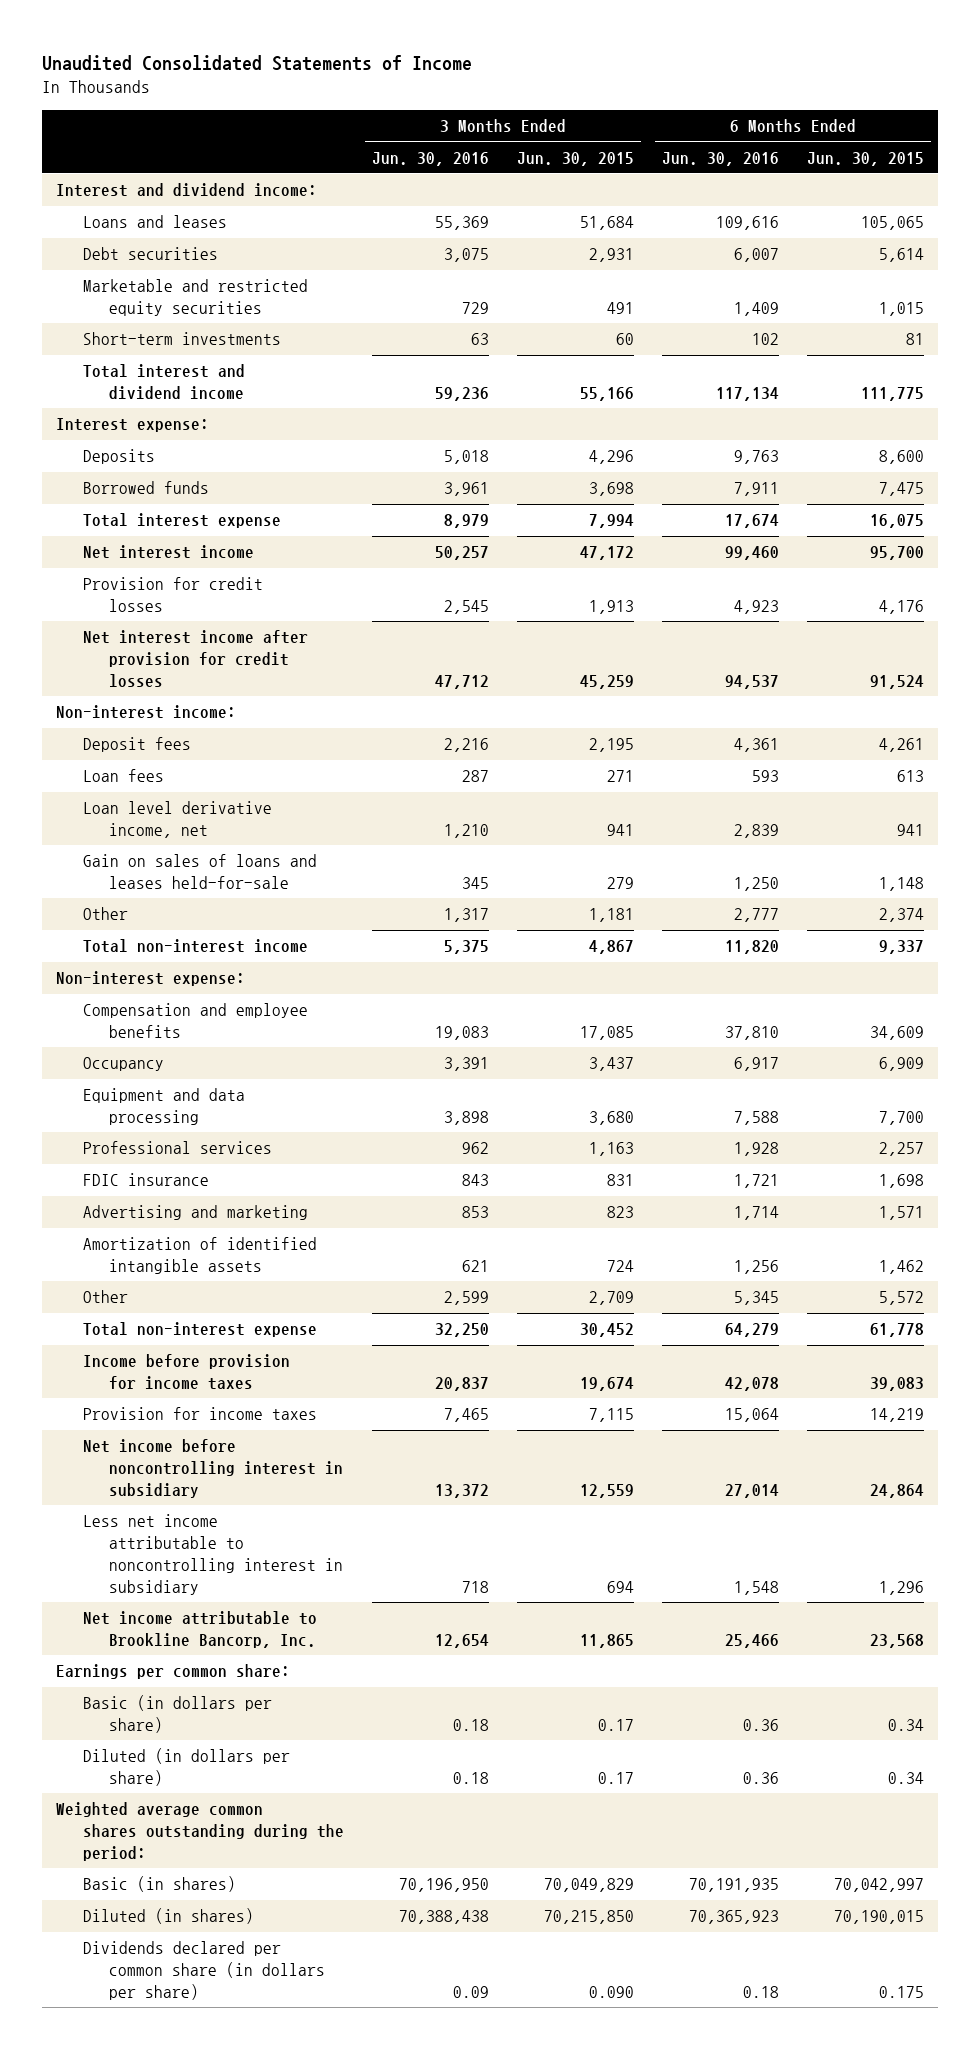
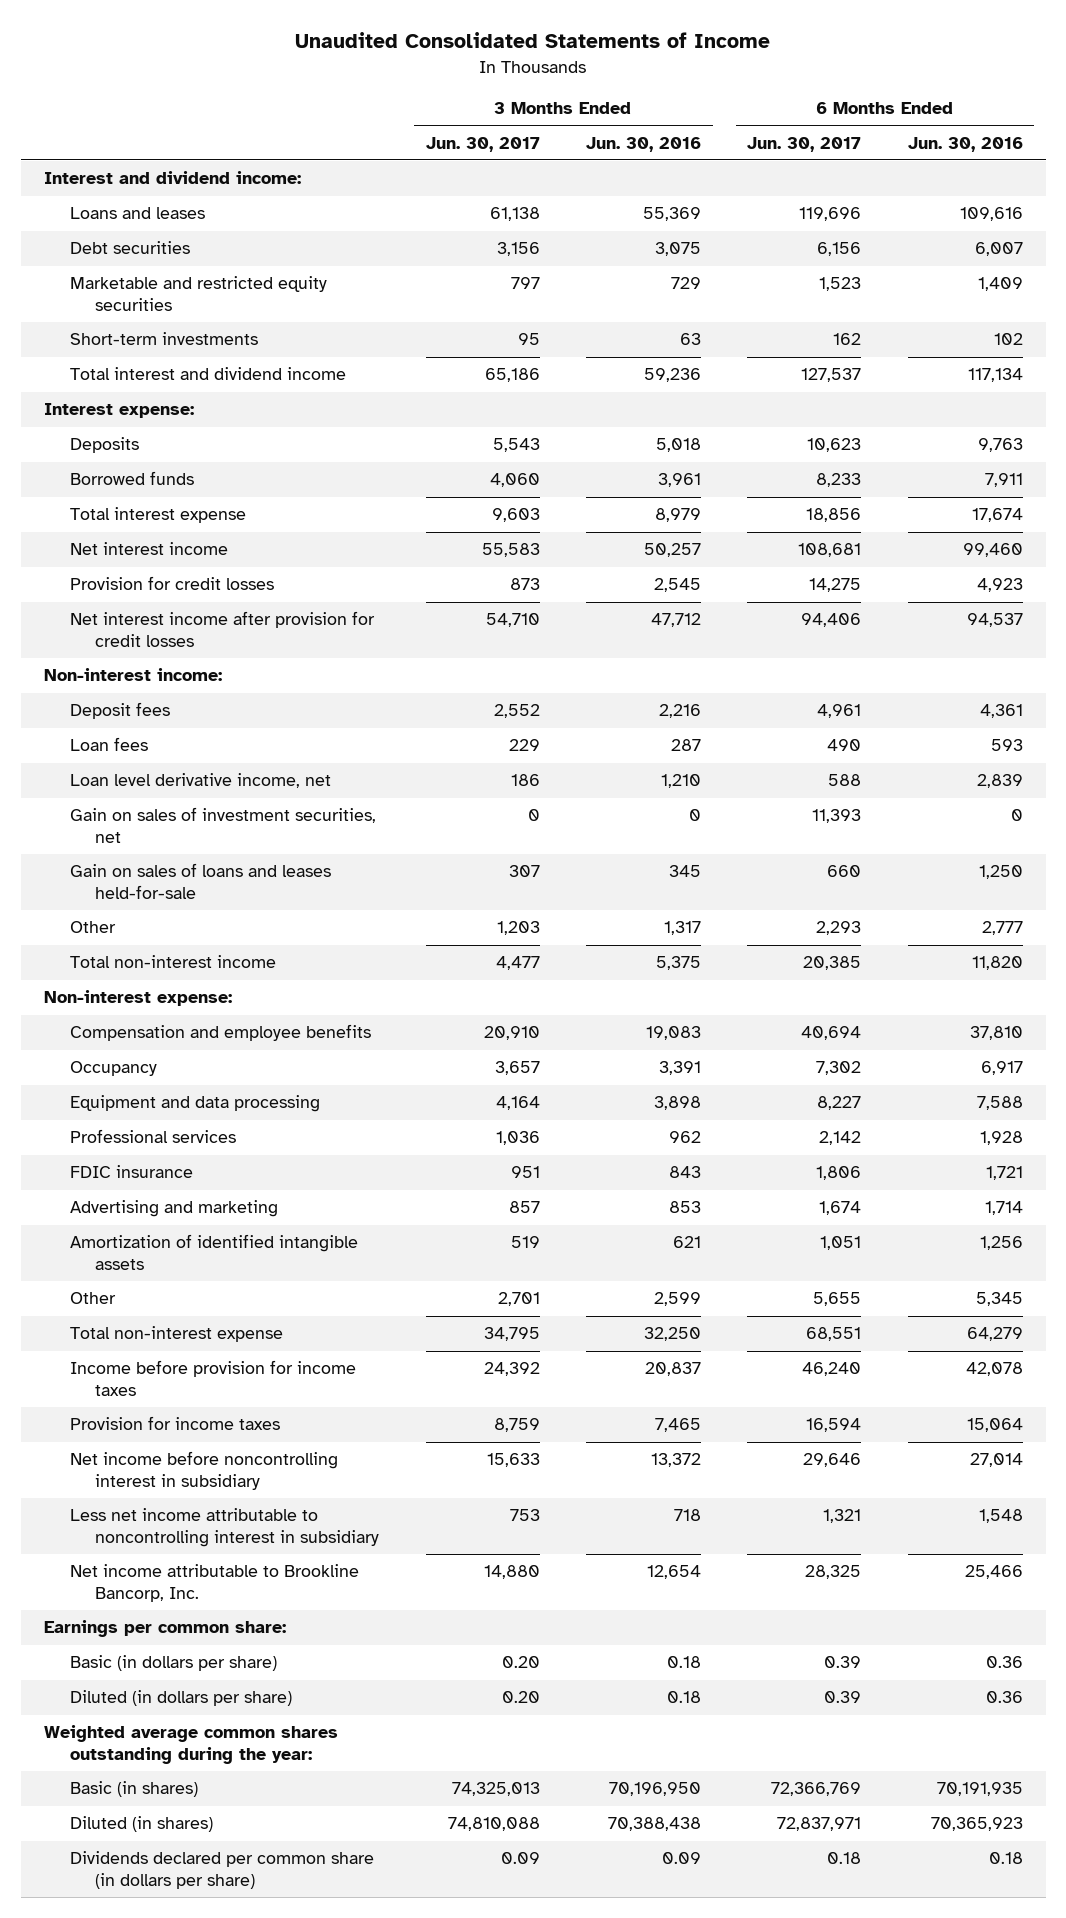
- | 3 Months Ended Jun. 30, 2016 | 3 Months Ended Jun. 30, 2015 | 6 Months Ended Jun. 30, 2016 | 6 Months Ended Jun. 30, 2015
+ | 3 Months Ended Jun. 30, 2017 | 3 Months Ended Jun. 30, 2016 | 6 Months Ended Jun. 30, 2017 | 6 Months Ended Jun. 30, 2016
+ Gain on sales of investment securities, net | 0 | 0 | 11,393 | 0
- Weighted average common shares outstanding during the period:
+ Weighted average common shares outstanding during the year:

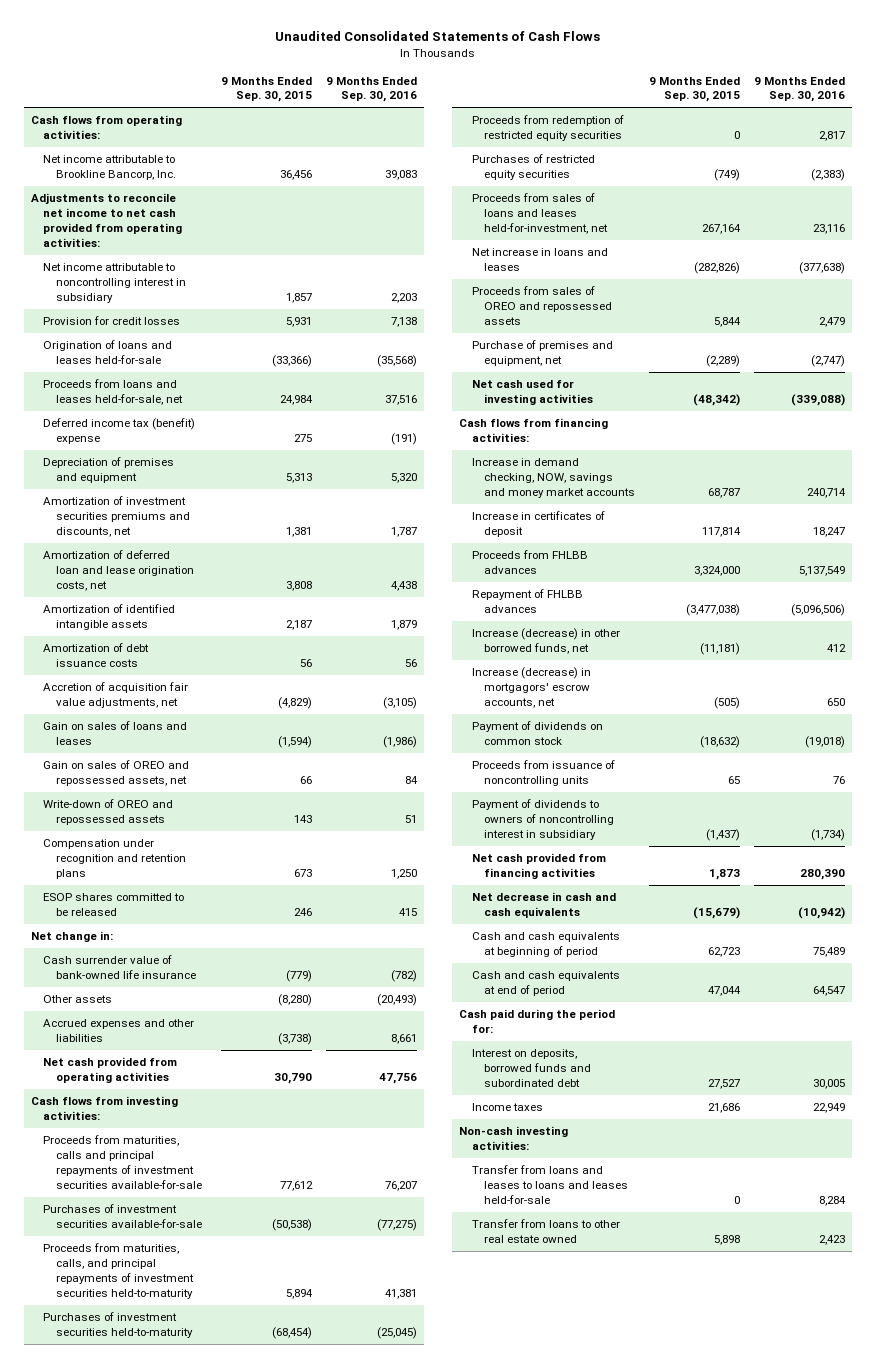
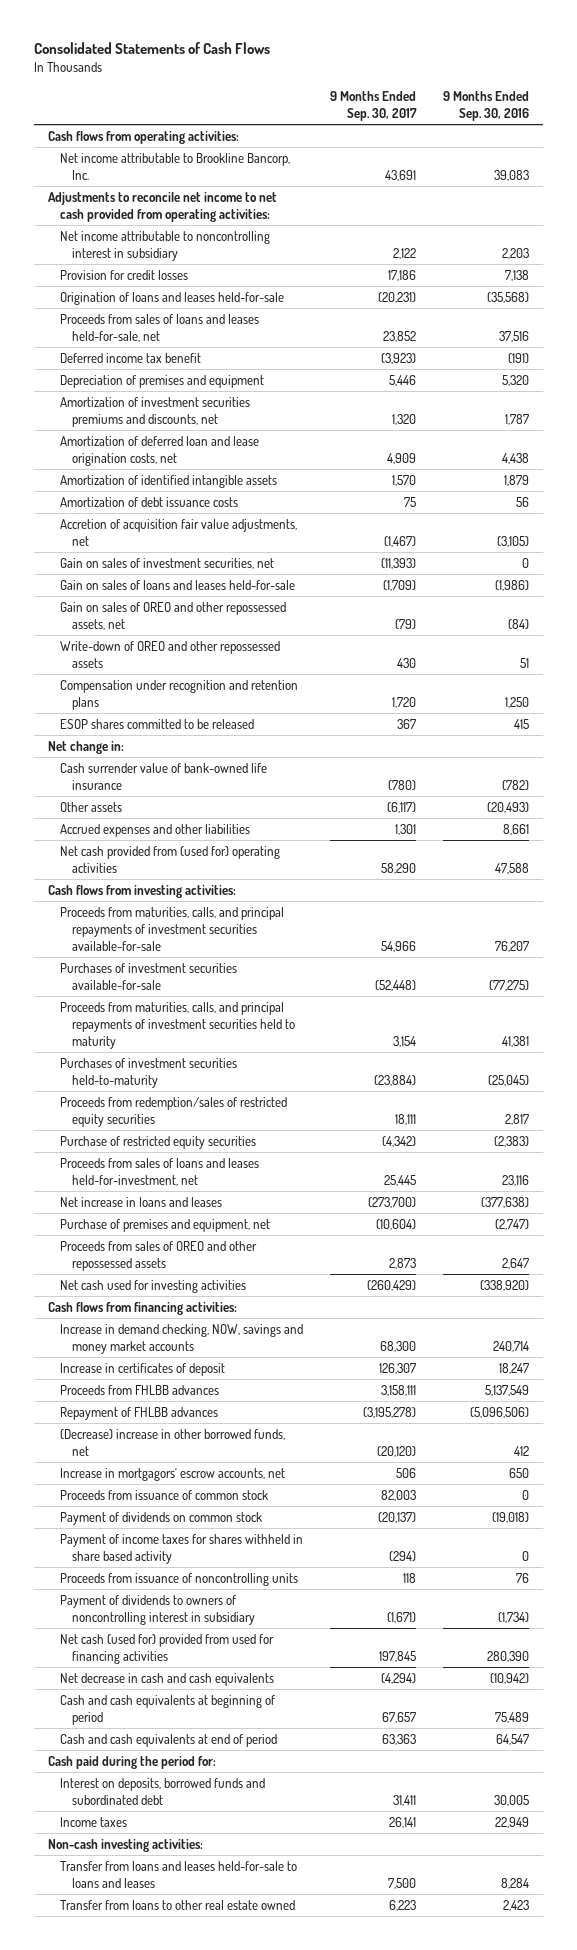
- Unaudited Consolidated Statements of Cash Flows
+ Consolidated Statements of Cash Flows
- | 9 Months Ended Sep. 30, 2015 | 9 Months Ended Sep. 30, 2016
+ | 9 Months Ended Sep. 30, 2017 | 9 Months Ended Sep. 30, 2016
- Proceeds from loans and leases held-for-sale, net | 24,984 | 37,516
- Deferred income tax (benefit) expense | 275 | (191)
+ Proceeds from sales of loans and leases held-for-sale, net | 23,852 | 37,516
+ Deferred income tax benefit | (3,923) | (191)
- Gain on sales of loans and leases | (1,594) | (1,986)
- Gain on sales of OREO and repossessed assets, net | 66 | 84
- Write-down of OREO and repossessed assets | 143 | 51
+ Gain on sales of investment securities, net | (11,393) | 0
+ Gain on sales of loans and leases held-for-sale | (1,709) | (1,986)
+ Gain on sales of OREO and other repossessed assets, net | (79) | (84)
+ Write-down of OREO and other repossessed assets | 430 | 51
- Net cash provided from operating activities | 30,790 | 47,756
+ Net cash provided from (used for) operating activities | 58,290 | 47,588
- Proceeds from maturities, calls and principal repayments of investment securities available-for-sale | 77,612 | 76,207
+ Proceeds from maturities, calls, and principal repayments of investment securities available-for-sale | 54,966 | 76,207
- Proceeds from maturities, calls, and principal repayments of investment securities held-to-maturity | 5,894 | 41,381
+ Proceeds from maturities, calls, and principal repayments of investment securities held to maturity | 3,154 | 41,381
- Proceeds from redemption of restricted equity securities | 0 | 2,817
- Purchases of restricted equity securities | (749) | (2,383)
+ Proceeds from redemption/sales of restricted equity securities | 18,111 | 2,817
+ Purchase of restricted equity securities | (4,342) | (2,383)
- Proceeds from sales of OREO and repossessed assets | 5,844 | 2,479
- Net cash used for investing activities | (48,342) | (339,088)
+ Proceeds from sales of OREO and other repossessed assets | 2,873 | 2,647
+ Net cash used for investing activities | (260,429) | (338,920)
- Increase (decrease) in other borrowed funds, net | (11,181) | 412
- Increase (decrease) in mortgagors' escrow accounts, net | (505) | 650
+ (Decrease) increase in other borrowed funds, net | (20,120) | 412
+ Increase in mortgagors' escrow accounts, net | 506 | 650
+ Proceeds from issuance of common stock | 82,003 | 0
+ Payment of income taxes for shares withheld in share based activity | (294) | 0
- Net cash provided from financing activities | 1,873 | 280,390
+ Net cash (used for) provided from used for financing activities | 197,845 | 280,390
- Transfer from loans and leases to loans and leases held-for-sale | 0 | 8,284
+ Transfer from loans and leases held-for-sale to loans and leases | 7,500 | 8,284

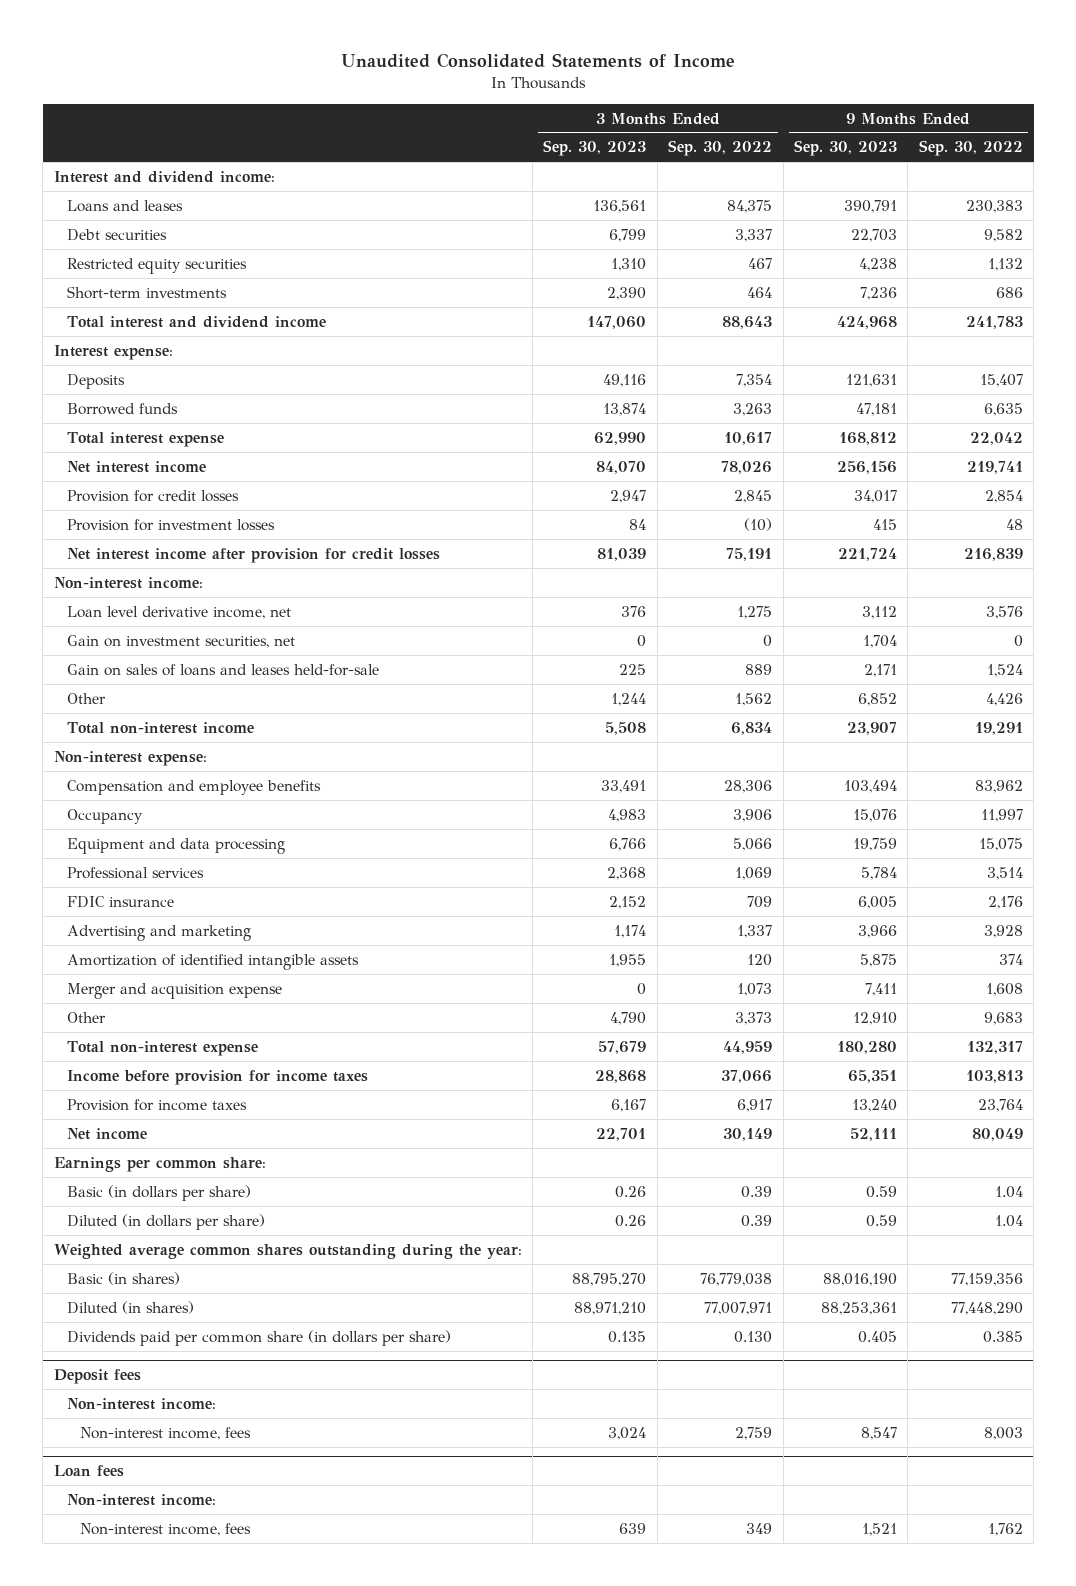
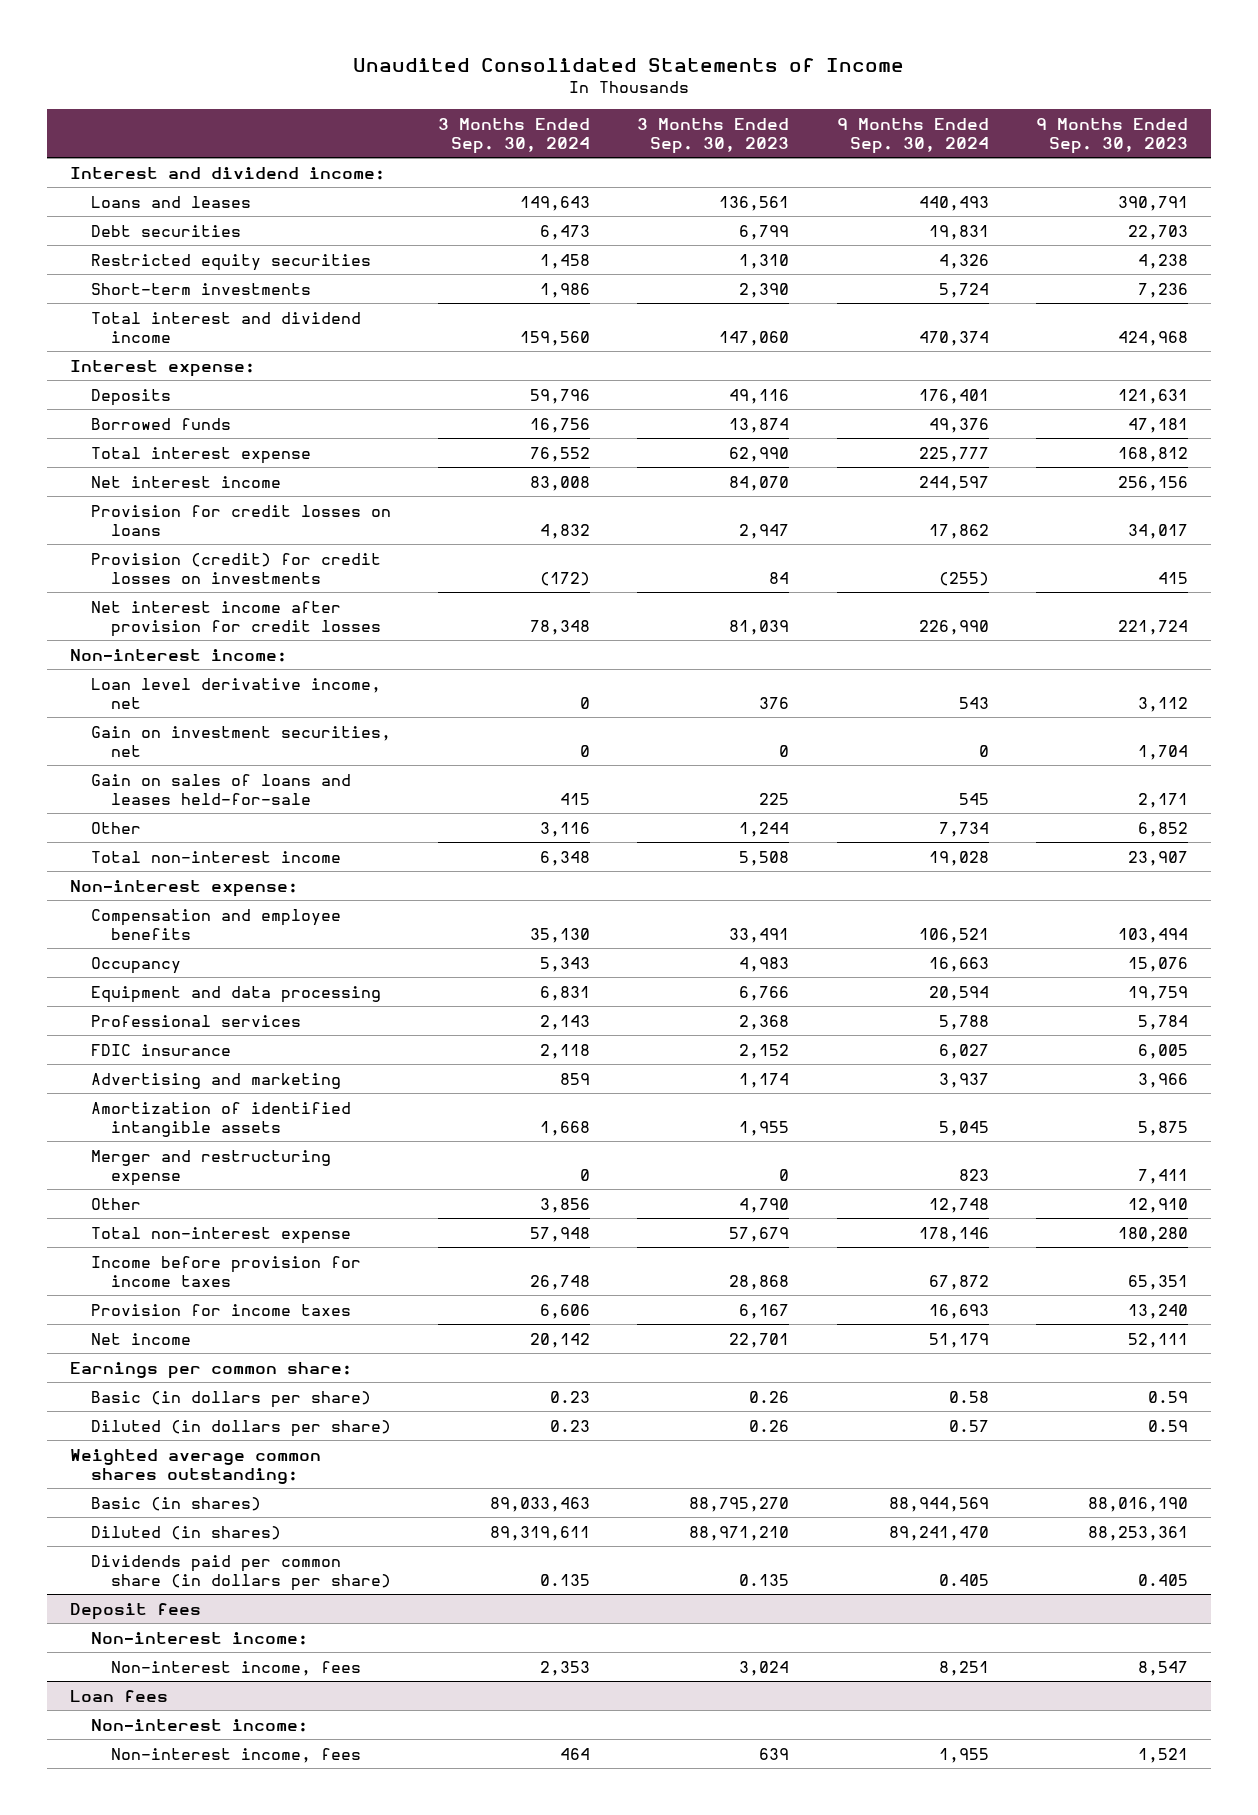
- | 3 Months Ended Sep. 30, 2023 | 3 Months Ended Sep. 30, 2022 | 9 Months Ended Sep. 30, 2023 | 9 Months Ended Sep. 30, 2022
+ | 3 Months Ended Sep. 30, 2024 | 3 Months Ended Sep. 30, 2023 | 9 Months Ended Sep. 30, 2024 | 9 Months Ended Sep. 30, 2023
- Provision for credit losses | 2,947 | 2,845 | 34,017 | 2,854
- Provision for investment losses | 84 | (10) | 415 | 48
+ Provision for credit losses on loans | 4,832 | 2,947 | 17,862 | 34,017
+ Provision (credit) for credit losses on investments | (172) | 84 | (255) | 415
- Merger and acquisition expense | 0 | 1,073 | 7,411 | 1,608
+ Merger and restructuring expense | 0 | 0 | 823 | 7,411
- Weighted average common shares outstanding during the year:
+ Weighted average common shares outstanding:

